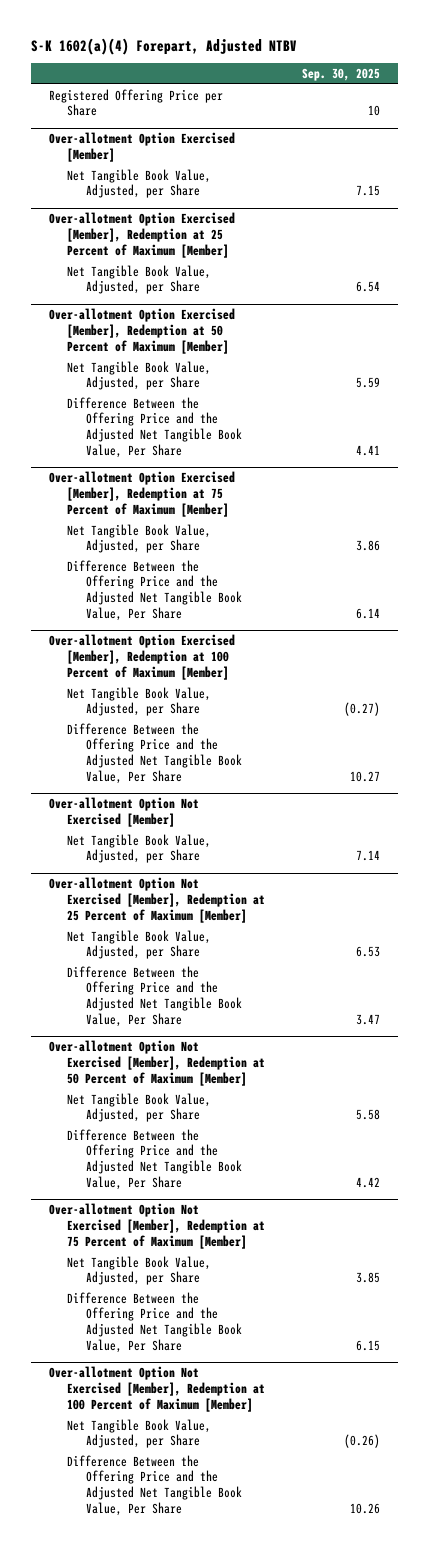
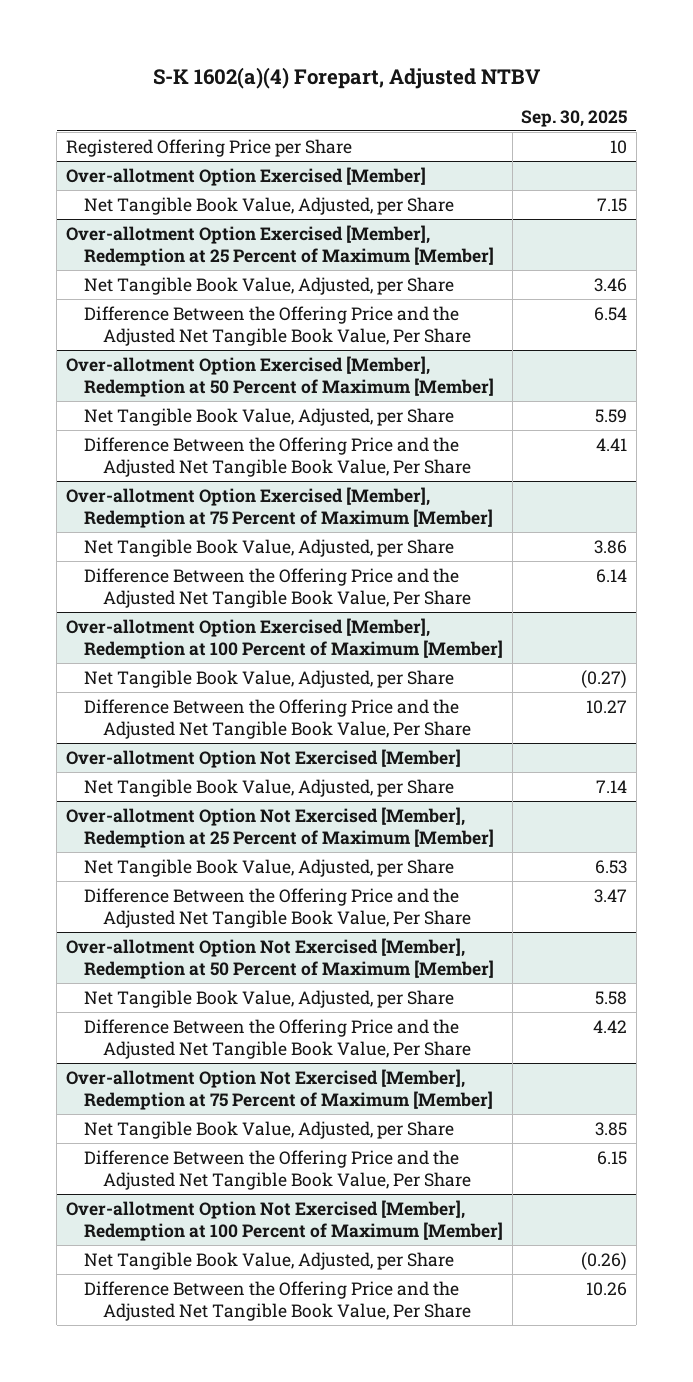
@ Over-allotment Option Exercised [Member], Redemption at 25 Percent of Maximum [Member]
- Net Tangible Book Value, Adjusted, per Share | 6.54
+ Net Tangible Book Value, Adjusted, per Share | 3.46
+ Difference Between the Offering Price and the Adjusted Net Tangible Book Value, Per Share | 6.54

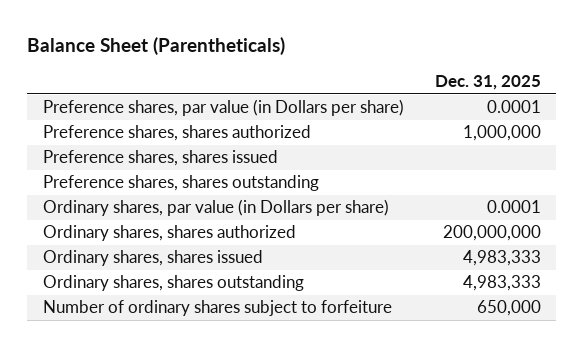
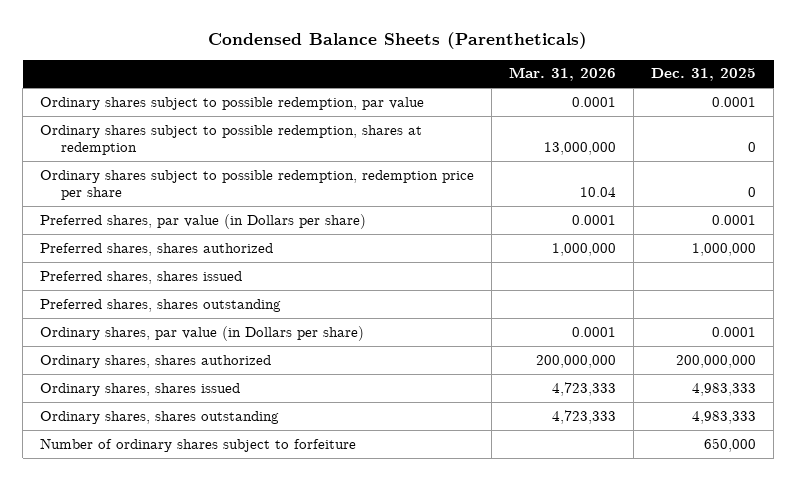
- Balance Sheet (Parentheticals)
+ Condensed Balance Sheets (Parentheticals)
- | Dec. 31, 2025
+ | Mar. 31, 2026 | Dec. 31, 2025
- Preference shares, par value (in Dollars per share) | 0.0001
- Preference shares, shares authorized | 1,000,000
- Preference shares, shares issued
- Preference shares, shares outstanding
+ Ordinary shares subject to possible redemption, par value | 0.0001 | 0.0001
+ Ordinary shares subject to possible redemption, shares at redemption | 13,000,000 | 0
+ Ordinary shares subject to possible redemption, redemption price per share | 10.04 | 0
+ Preferred shares, par value (in Dollars per share) | 0.0001 | 0.0001
+ Preferred shares, shares authorized | 1,000,000 | 1,000,000
+ Preferred shares, shares issued
+ Preferred shares, shares outstanding

